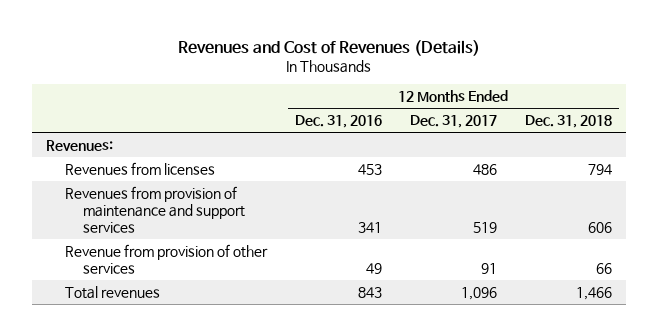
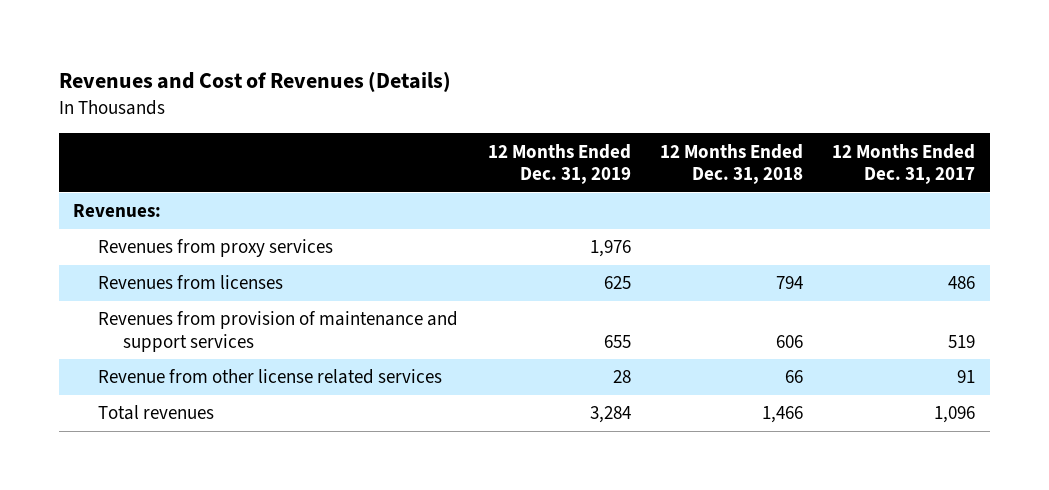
- | 12 Months Ended Dec. 31, 2016 | 12 Months Ended Dec. 31, 2017 | 12 Months Ended Dec. 31, 2018
+ | 12 Months Ended Dec. 31, 2019 | 12 Months Ended Dec. 31, 2018 | 12 Months Ended Dec. 31, 2017
+ Revenues from proxy services | 1,976 | |
- Revenue from provision of other services | 49 | 91 | 66
+ Revenue from other license related services | 28 | 66 | 91

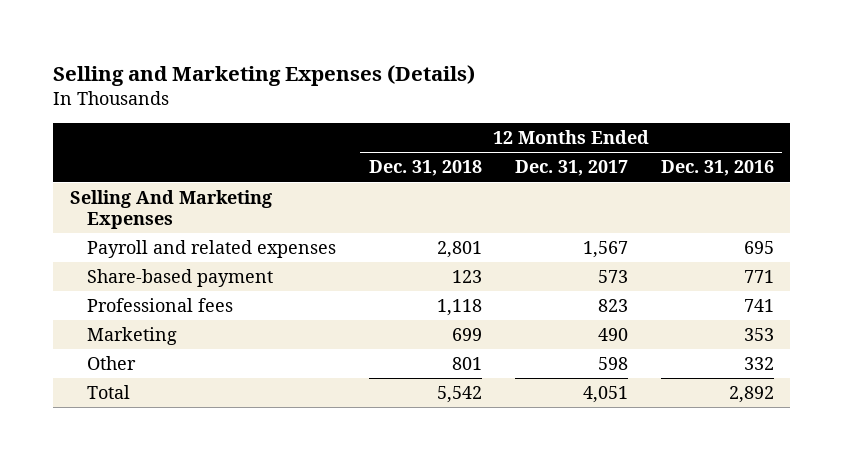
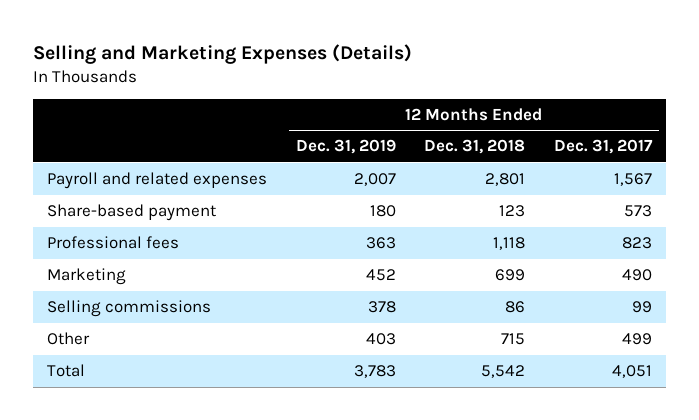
- | 12 Months Ended Dec. 31, 2018 | 12 Months Ended Dec. 31, 2017 | 12 Months Ended Dec. 31, 2016
+ | 12 Months Ended Dec. 31, 2019 | 12 Months Ended Dec. 31, 2018 | 12 Months Ended Dec. 31, 2017
- Selling And Marketing Expenses
- Other | 801 | 598 | 332
+ Selling commissions | 378 | 86 | 99
+ Other | 403 | 715 | 499

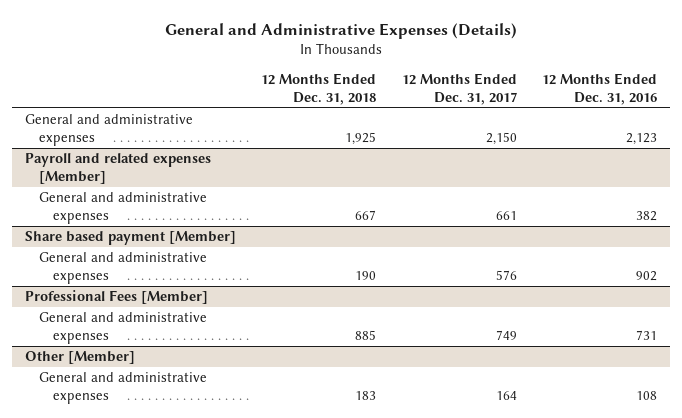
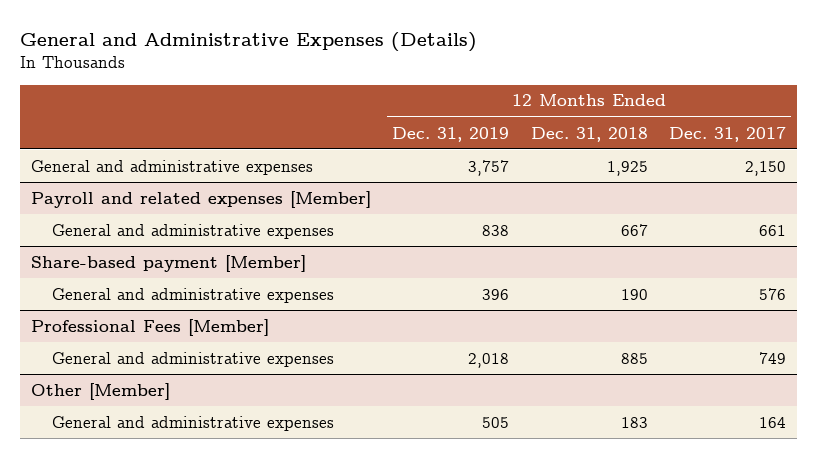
- | 12 Months Ended Dec. 31, 2018 | 12 Months Ended Dec. 31, 2017 | 12 Months Ended Dec. 31, 2016
+ | 12 Months Ended Dec. 31, 2019 | 12 Months Ended Dec. 31, 2018 | 12 Months Ended Dec. 31, 2017
- Share based payment [Member]
+ Share-based payment [Member]

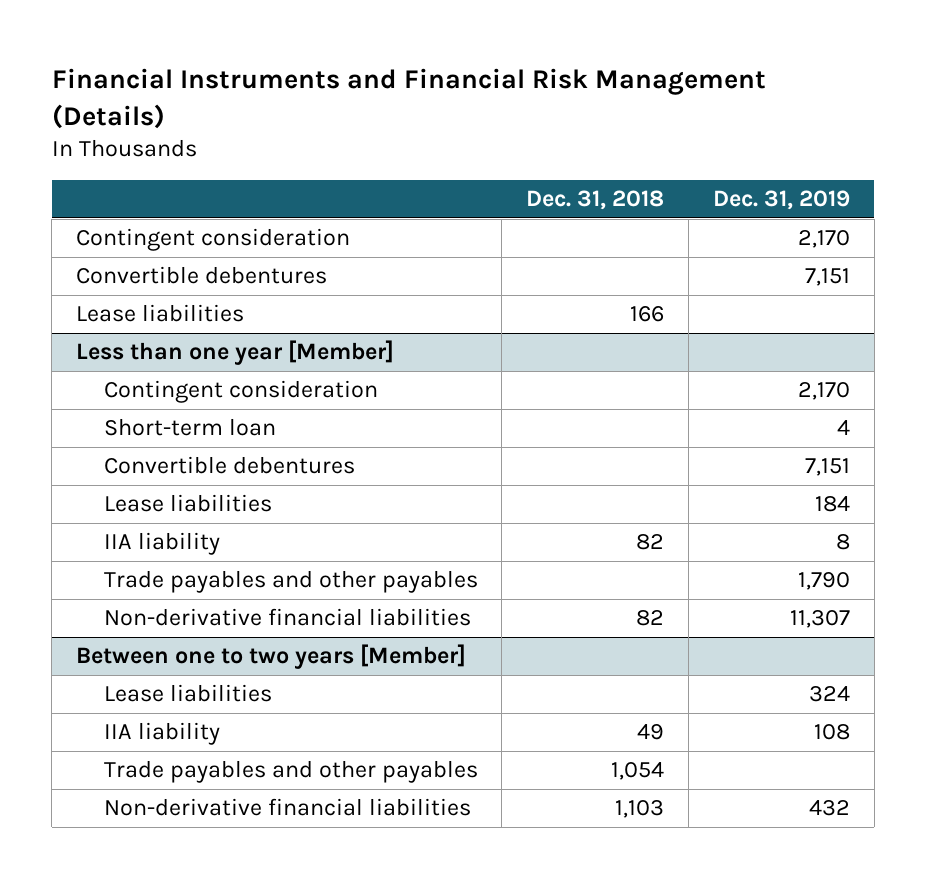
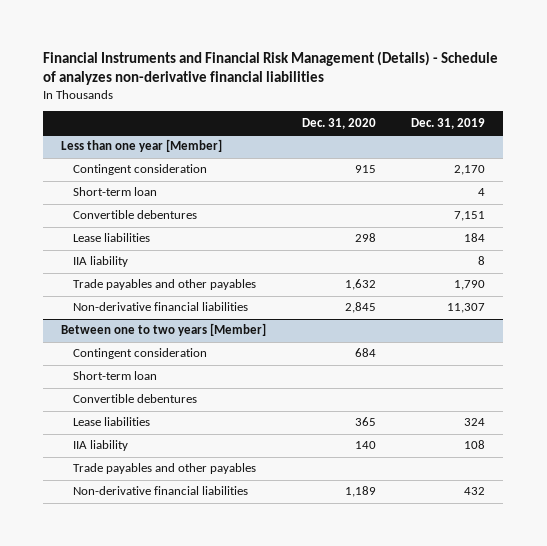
- Financial Instruments and Financial Risk Management (Details)
+ Financial Instruments and Financial Risk Management (Details) - Schedule of analyzes non-derivative financial liabilities
- | Dec. 31, 2018 | Dec. 31, 2019
+ | Dec. 31, 2020 | Dec. 31, 2019
- Contingent consideration | | 2,170
- Convertible debentures | | 7,151
- Lease liabilities | 166 |
@ Between one to two years [Member]
+ Contingent consideration | 684 |
+ Short-term loan
+ Convertible debentures

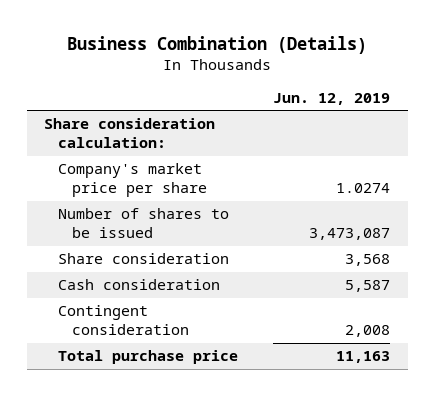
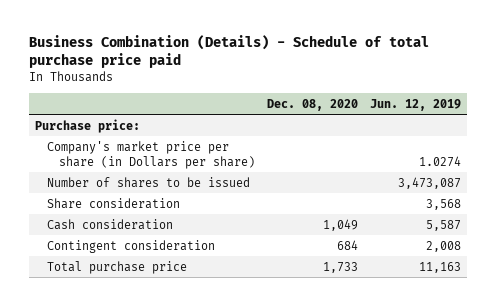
- Business Combination (Details)
+ Business Combination (Details) - Schedule of total purchase price paid
- | Jun. 12, 2019
+ | Dec. 08, 2020 | Jun. 12, 2019
- Share consideration calculation:
- Company's market price per share | 1.0274
+ Purchase price:
+ Company's market price per share (in Dollars per share) | | 1.0274

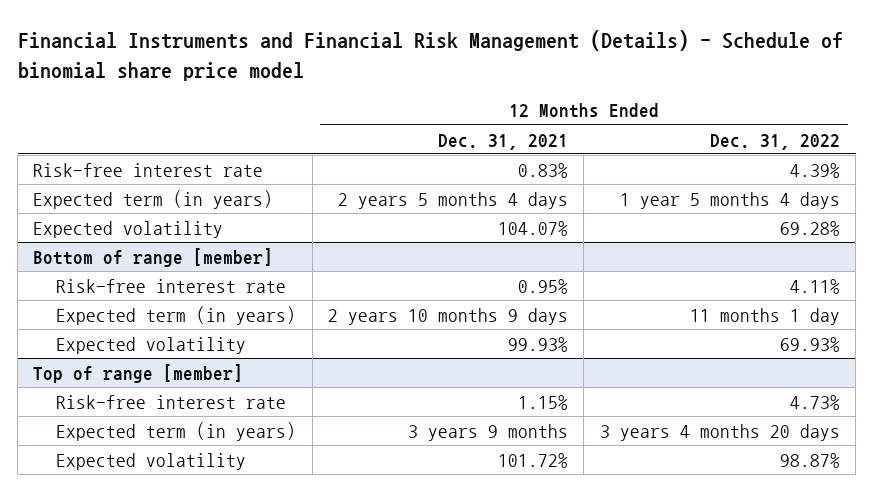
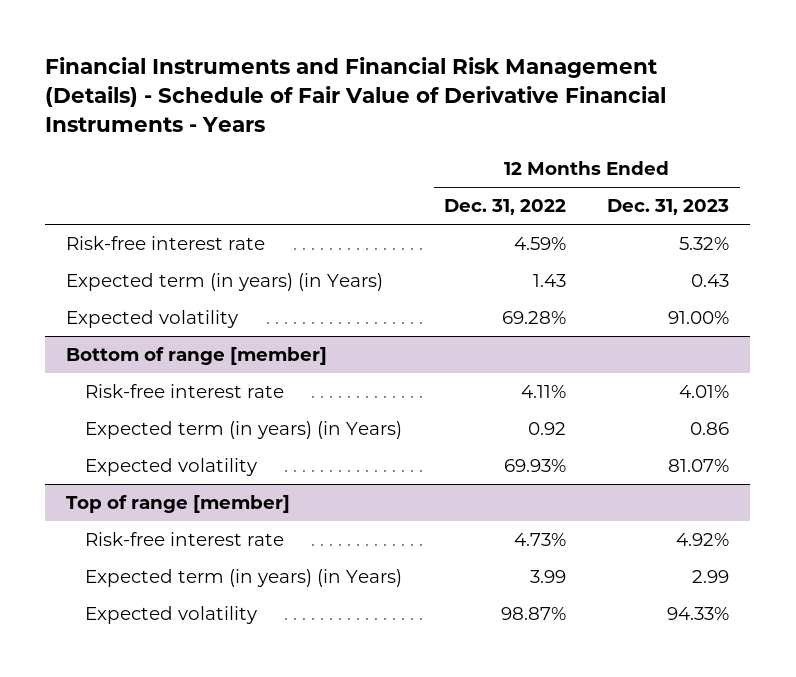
- Financial Instruments and Financial Risk Management (Details) - Schedule of binomial share price model
+ Financial Instruments and Financial Risk Management (Details) - Schedule of Fair Value of Derivative Financial Instruments - Years
- | 12 Months Ended Dec. 31, 2021 | 12 Months Ended Dec. 31, 2022
+ | 12 Months Ended Dec. 31, 2022 | 12 Months Ended Dec. 31, 2023
- Risk-free interest rate | 0.83% | 4.39%
- Expected term (in years) | 2 years 5 months 4 days | 1 year 5 months 4 days
+ Risk-free interest rate | 4.59% | 5.32%
+ Expected term (in years) (in Years) | 1.43 | 0.43
@ Bottom of range [member]
- Expected term (in years) | 2 years 10 months 9 days | 11 months 1 day
+ Expected term (in years) (in Years) | 0.92 | 0.86
@ Top of range [member]
- Expected term (in years) | 3 years 9 months | 3 years 4 months 20 days
+ Expected term (in years) (in Years) | 3.99 | 2.99

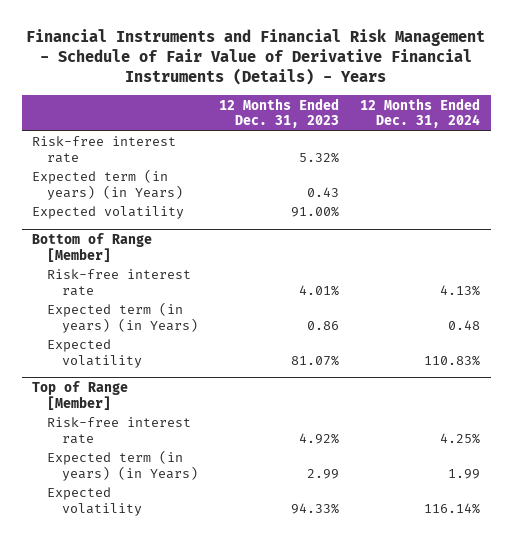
- Financial Instruments and Financial Risk Management (Details) - Schedule of Fair Value of Derivative Financial Instruments - Years
+ Financial Instruments and Financial Risk Management - Schedule of Fair Value of Derivative Financial Instruments (Details) - Years
- | 12 Months Ended Dec. 31, 2022 | 12 Months Ended Dec. 31, 2023
+ | 12 Months Ended Dec. 31, 2023 | 12 Months Ended Dec. 31, 2024
- Bottom of range [member]
+ Bottom of Range [Member]
- Top of range [member]
+ Top of Range [Member]

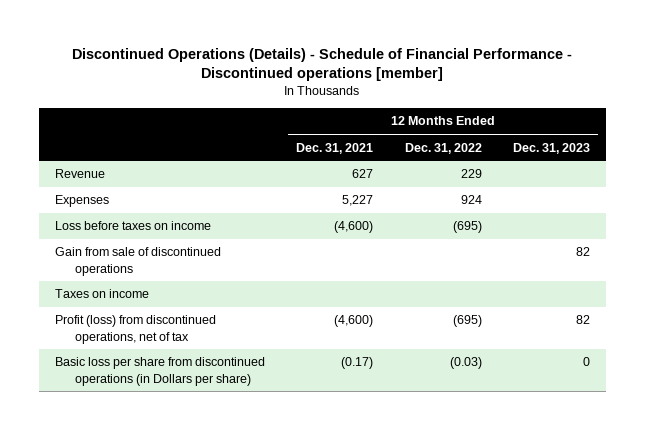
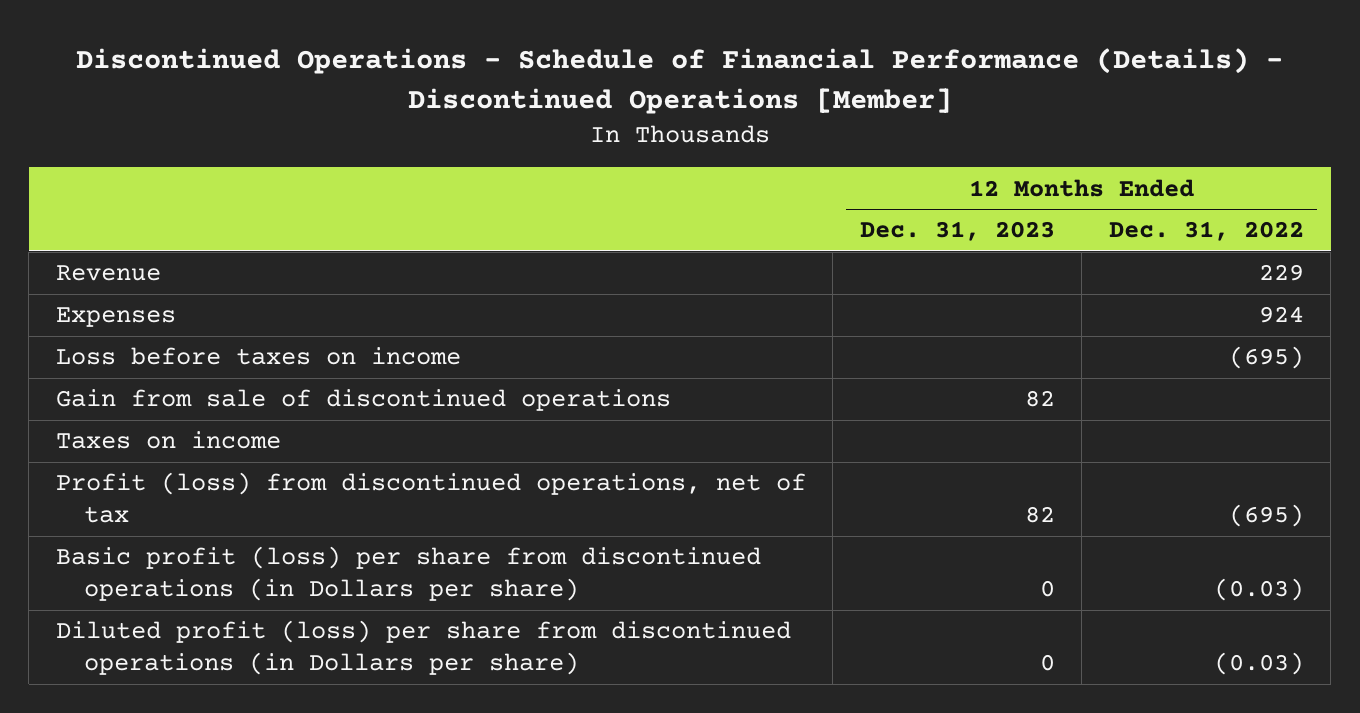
- Discontinued Operations (Details) - Schedule of Financial Performance - Discontinued operations [member]
+ Discontinued Operations - Schedule of Financial Performance (Details) - Discontinued Operations [Member]
- | 12 Months Ended Dec. 31, 2021 | 12 Months Ended Dec. 31, 2022 | 12 Months Ended Dec. 31, 2023
+ | 12 Months Ended Dec. 31, 2023 | 12 Months Ended Dec. 31, 2022
- Basic loss per share from discontinued operations (in Dollars per share) | (0.17) | (0.03) | 0
+ Basic profit (loss) per share from discontinued operations (in Dollars per share) | 0 | (0.03)
+ Diluted profit (loss) per share from discontinued operations (in Dollars per share) | 0 | (0.03)

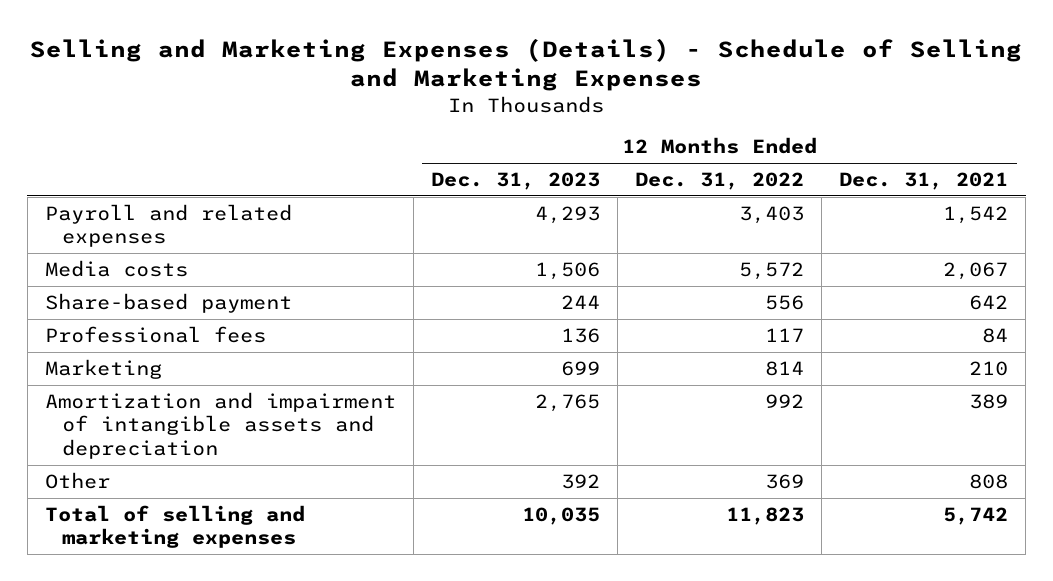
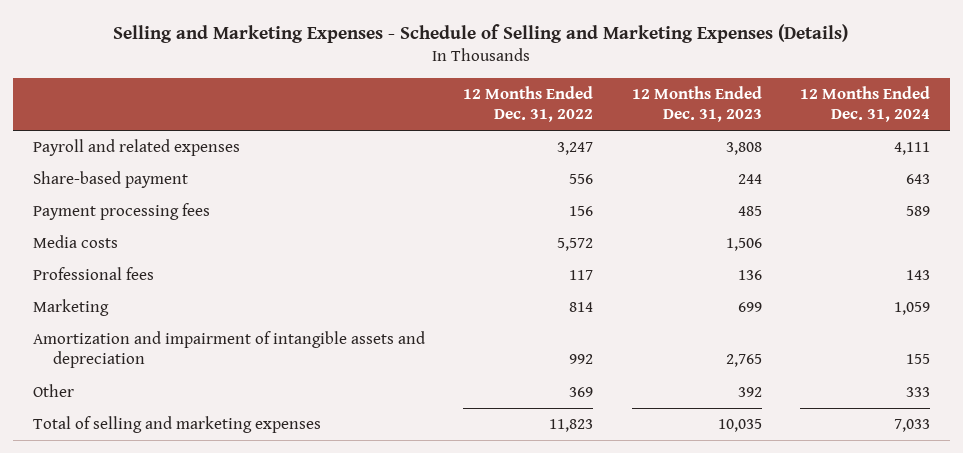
- Selling and Marketing Expenses (Details) - Schedule of Selling and Marketing Expenses
+ Selling and Marketing Expenses - Schedule of Selling and Marketing Expenses (Details)
- | 12 Months Ended Dec. 31, 2023 | 12 Months Ended Dec. 31, 2022 | 12 Months Ended Dec. 31, 2021
+ | 12 Months Ended Dec. 31, 2022 | 12 Months Ended Dec. 31, 2023 | 12 Months Ended Dec. 31, 2024
- Payroll and related expenses | 4,293 | 3,403 | 1,542
+ Payroll and related expenses | 3,247 | 3,808 | 4,111
+ Payment processing fees | 156 | 485 | 589
moved down: Media costs | 5,572 | 1,506 |

